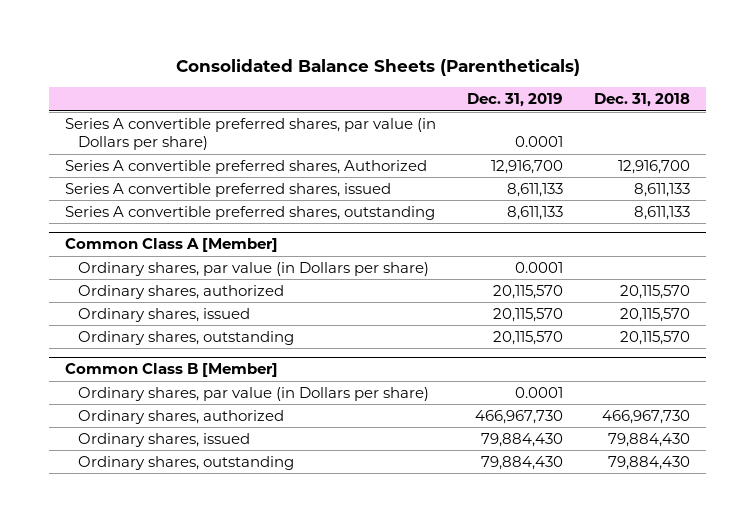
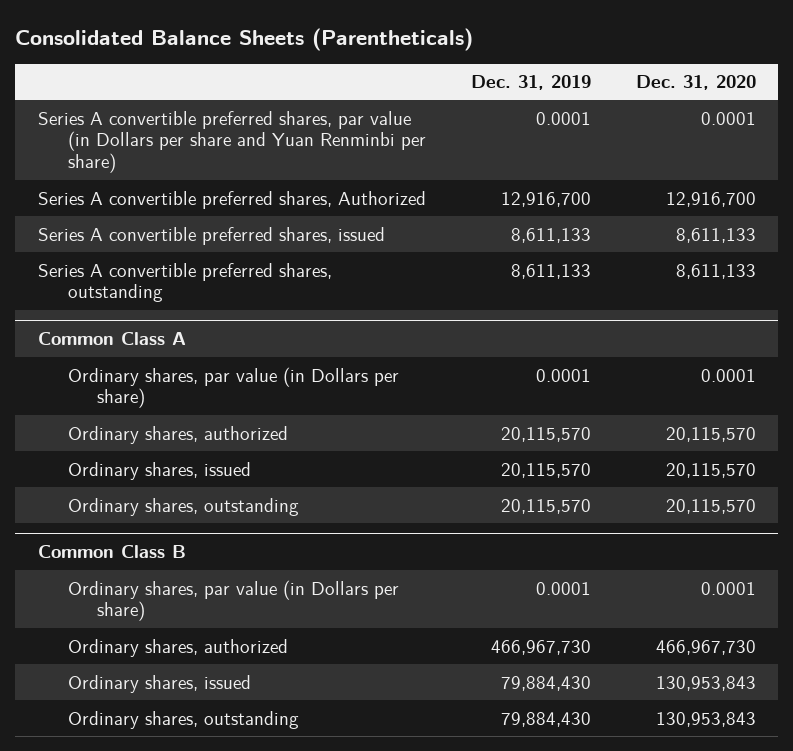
- | Dec. 31, 2019 | Dec. 31, 2018
+ | Dec. 31, 2019 | Dec. 31, 2020
- Series A convertible preferred shares, par value (in Dollars per share) | 0.0001 |
+ Series A convertible preferred shares, par value (in Dollars per share and Yuan Renminbi per share) | 0.0001 | 0.0001
- Common Class A [Member]
+ Common Class A
- Common Class B [Member]
+ Common Class B

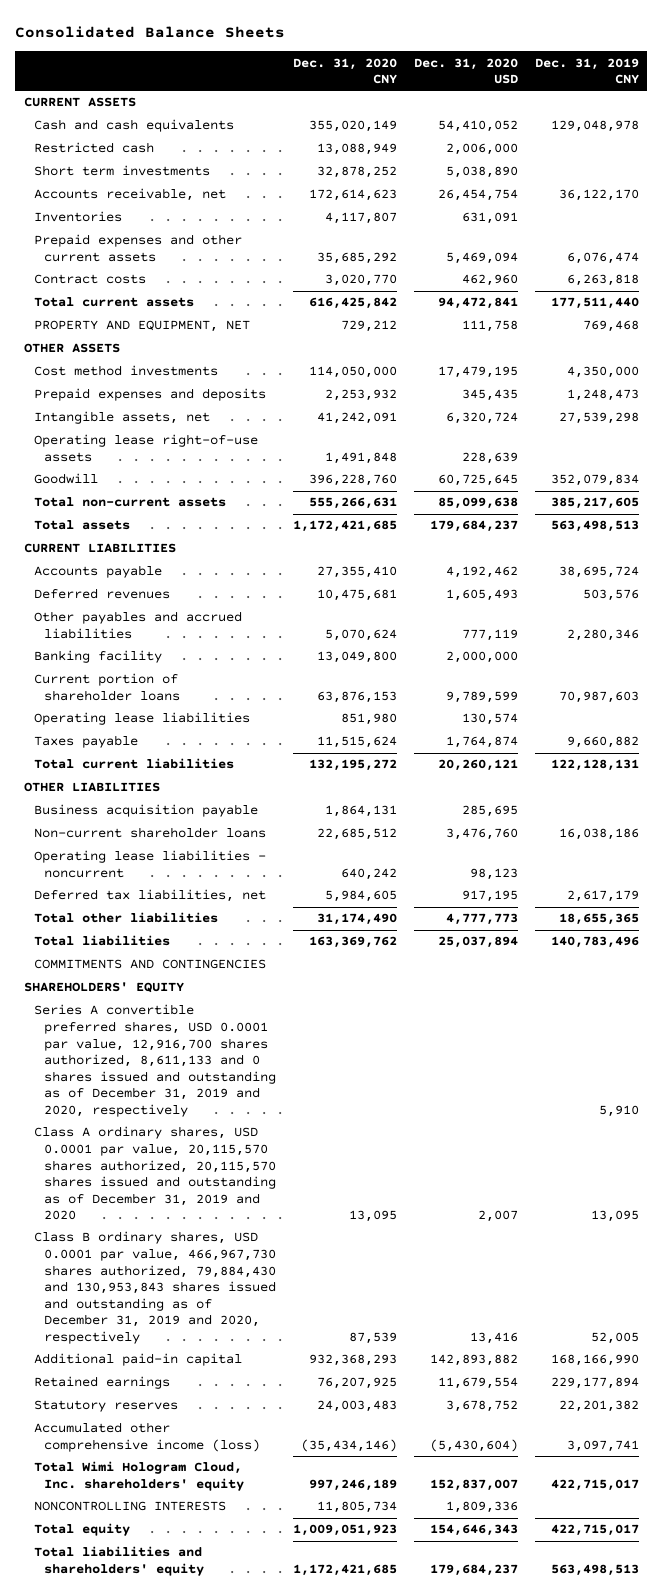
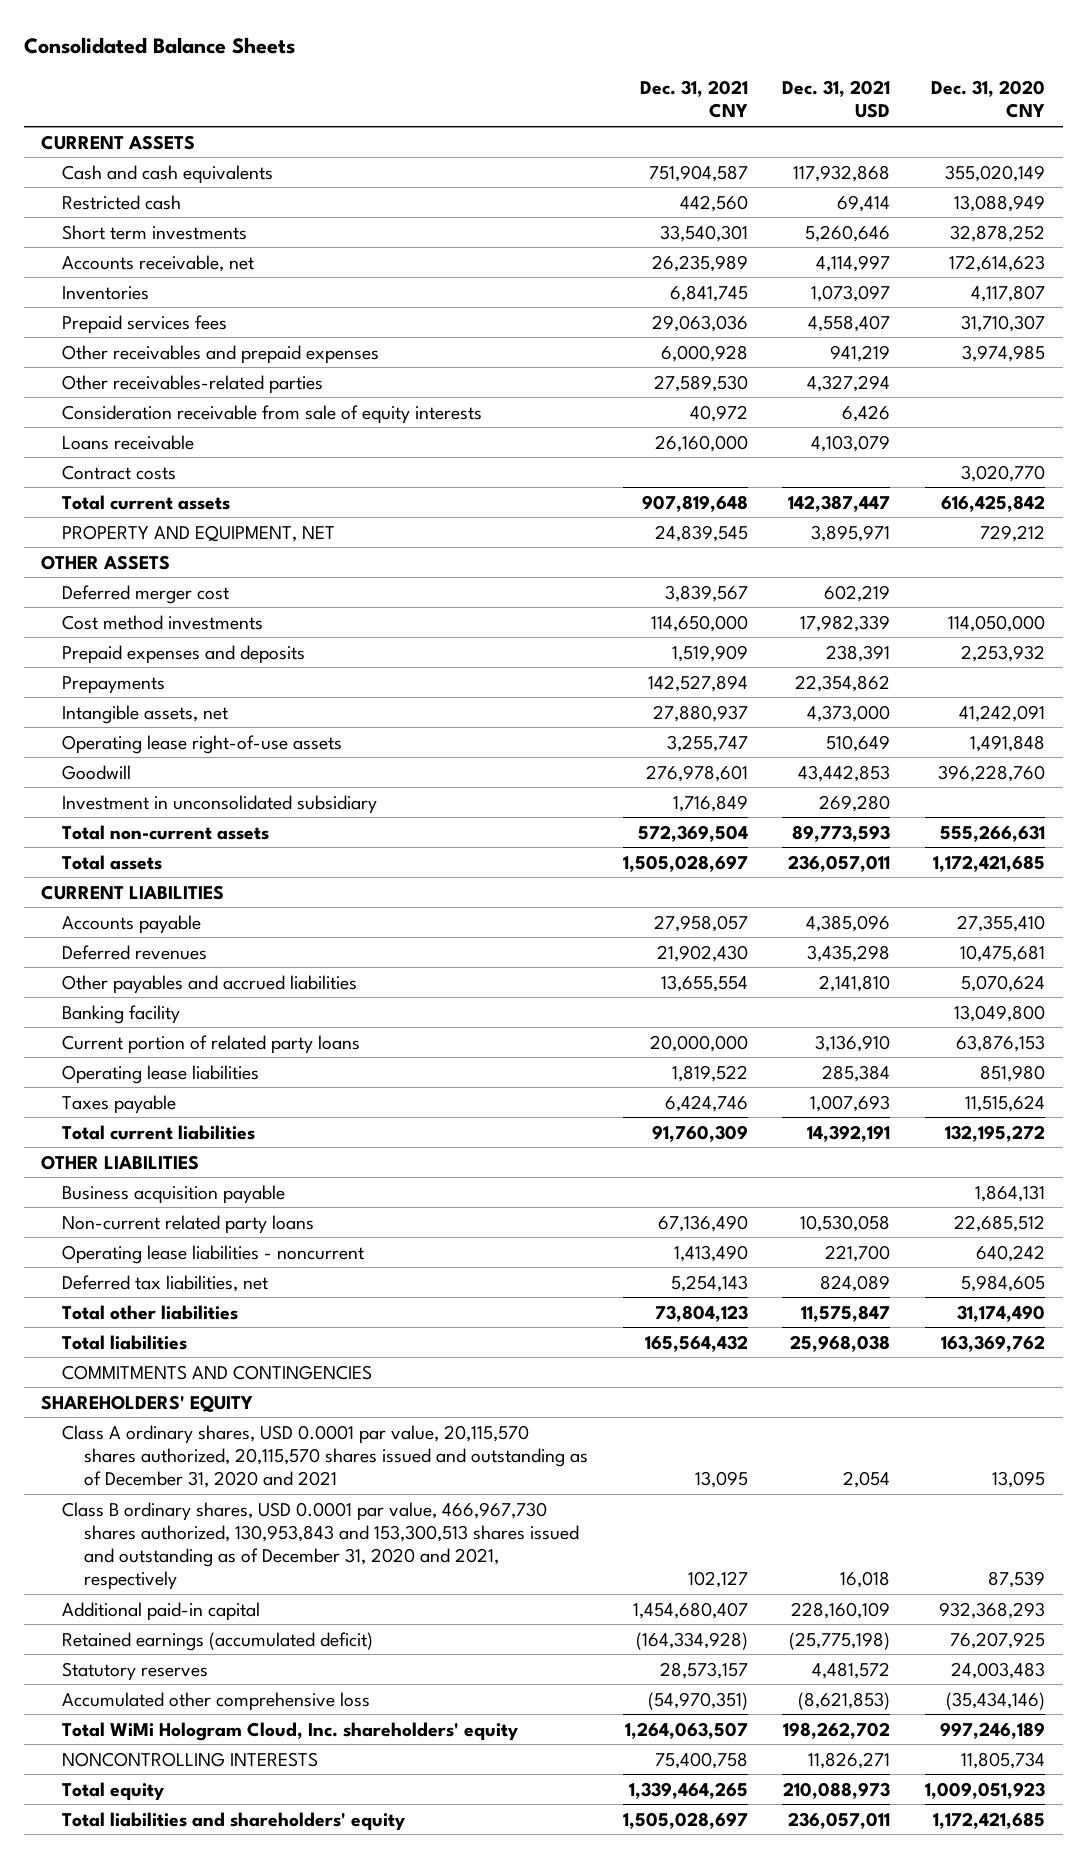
- | Dec. 31, 2020 CNY | Dec. 31, 2020 USD | Dec. 31, 2019 CNY
+ | Dec. 31, 2021 CNY | Dec. 31, 2021 USD | Dec. 31, 2020 CNY
- Prepaid expenses and other current assets | 35,685,292 | 5,469,094 | 6,076,474
+ Prepaid services fees | 29,063,036 | 4,558,407 | 31,710,307
+ Other receivables and prepaid expenses | 6,000,928 | 941,219 | 3,974,985
+ Other receivables-related parties | 27,589,530 | 4,327,294 |
+ Consideration receivable from sale of equity interests | 40,972 | 6,426 |
+ Loans receivable | 26,160,000 | 4,103,079 |
+ Deferred merger cost | 3,839,567 | 602,219 |
+ Prepayments | 142,527,894 | 22,354,862 |
+ Investment in unconsolidated subsidiary | 1,716,849 | 269,280 |
- Current portion of shareholder loans | 63,876,153 | 9,789,599 | 70,987,603
+ Current portion of related party loans | 20,000,000 | 3,136,910 | 63,876,153
- Non-current shareholder loans | 22,685,512 | 3,476,760 | 16,038,186
+ Non-current related party loans | 67,136,490 | 10,530,058 | 22,685,512
- Series A convertible preferred shares, USD 0.0001 par value, 12,916,700 shares authorized, 8,611,133 and 0 shares issued and outstanding as of December 31, 2019 and 2020, respectively | | | 5,910
- Class A ordinary shares, USD 0.0001 par value, 20,115,570 shares authorized, 20,115,570 shares issued and outstanding as of December 31, 2019 and 2020 | 13,095 | 2,007 | 13,095
- Class B ordinary shares, USD 0.0001 par value, 466,967,730 shares authorized, 79,884,430 and 130,953,843 shares issued and outstanding as of December 31, 2019 and 2020, respectively | 87,539 | 13,416 | 52,005
+ Class A ordinary shares, USD 0.0001 par value, 20,115,570 shares authorized, 20,115,570 shares issued and outstanding as of December 31, 2020 and 2021 | 13,095 | 2,054 | 13,095
+ Class B ordinary shares, USD 0.0001 par value, 466,967,730 shares authorized, 130,953,843 and 153,300,513 shares issued and outstanding as of December 31, 2020 and 2021, respectively | 102,127 | 16,018 | 87,539
- Retained earnings | 76,207,925 | 11,679,554 | 229,177,894
+ Retained earnings (accumulated deficit) | (164,334,928) | (25,775,198) | 76,207,925
- Accumulated other comprehensive income (loss) | (35,434,146) | (5,430,604) | 3,097,741
- Total Wimi Hologram Cloud, Inc. shareholders' equity | 997,246,189 | 152,837,007 | 422,715,017
+ Accumulated other comprehensive loss | (54,970,351) | (8,621,853) | (35,434,146)
+ Total WiMi Hologram Cloud, Inc. shareholders' equity | 1,264,063,507 | 198,262,702 | 997,246,189

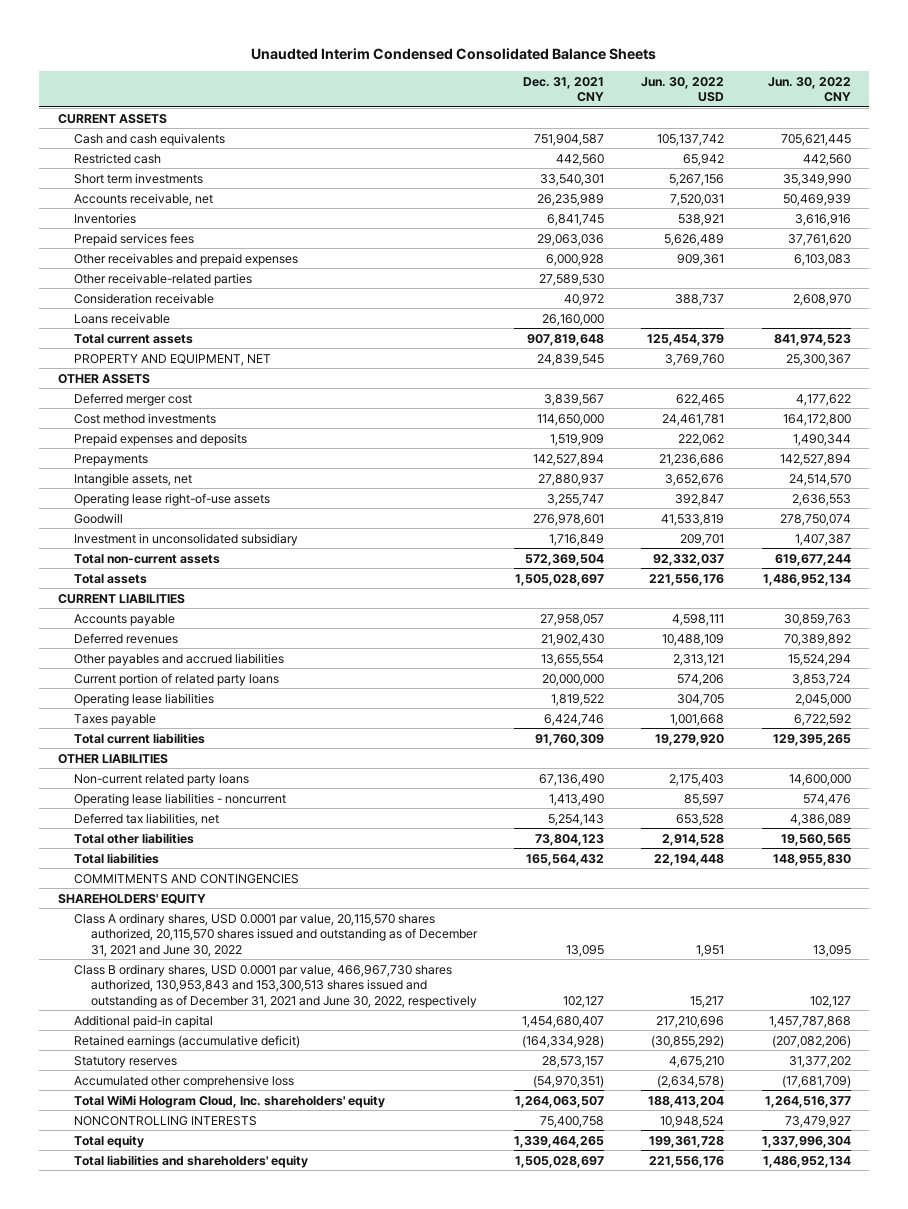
- Consolidated Balance Sheets
+ Unaudted Interim Condensed Consolidated Balance Sheets
- | Dec. 31, 2021 CNY | Dec. 31, 2021 USD | Dec. 31, 2020 CNY
+ | Dec. 31, 2021 CNY | Jun. 30, 2022 USD | Jun. 30, 2022 CNY
- Other receivables-related parties | 27,589,530 | 4,327,294 |
- Consideration receivable from sale of equity interests | 40,972 | 6,426 |
+ Other receivable-related parties | 27,589,530 | |
+ Consideration receivable | 40,972 | 388,737 | 2,608,970
- Contract costs | | | 3,020,770
- Banking facility | | | 13,049,800
- Business acquisition payable | | | 1,864,131
- Class A ordinary shares, USD 0.0001 par value, 20,115,570 shares authorized, 20,115,570 shares issued and outstanding as of December 31, 2020 and 2021 | 13,095 | 2,054 | 13,095
- Class B ordinary shares, USD 0.0001 par value, 466,967,730 shares authorized, 130,953,843 and 153,300,513 shares issued and outstanding as of December 31, 2020 and 2021, respectively | 102,127 | 16,018 | 87,539
+ Class A ordinary shares, USD 0.0001 par value, 20,115,570 shares authorized, 20,115,570 shares issued and outstanding as of December 31, 2021 and June 30, 2022 | 13,095 | 1,951 | 13,095
+ Class B ordinary shares, USD 0.0001 par value, 466,967,730 shares authorized, 130,953,843 and 153,300,513 shares issued and outstanding as of December 31, 2021 and June 30, 2022, respectively | 102,127 | 15,217 | 102,127
- Retained earnings (accumulated deficit) | (164,334,928) | (25,775,198) | 76,207,925
+ Retained earnings (accumulative deficit) | (164,334,928) | (30,855,292) | (207,082,206)

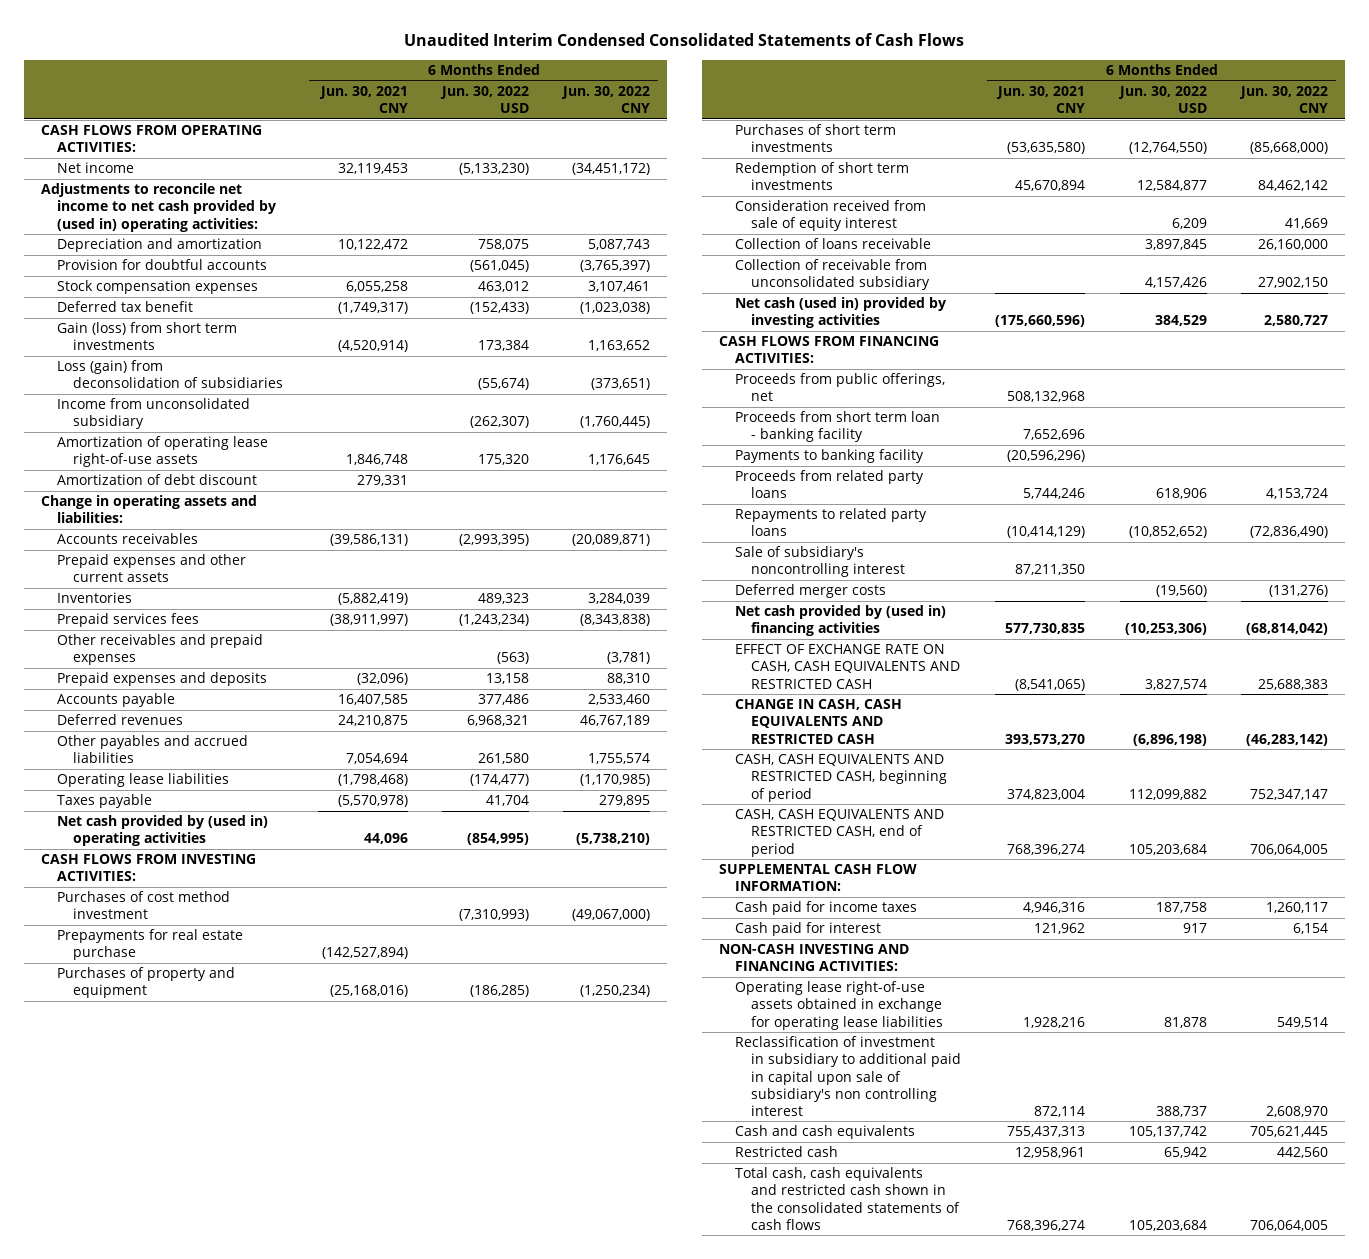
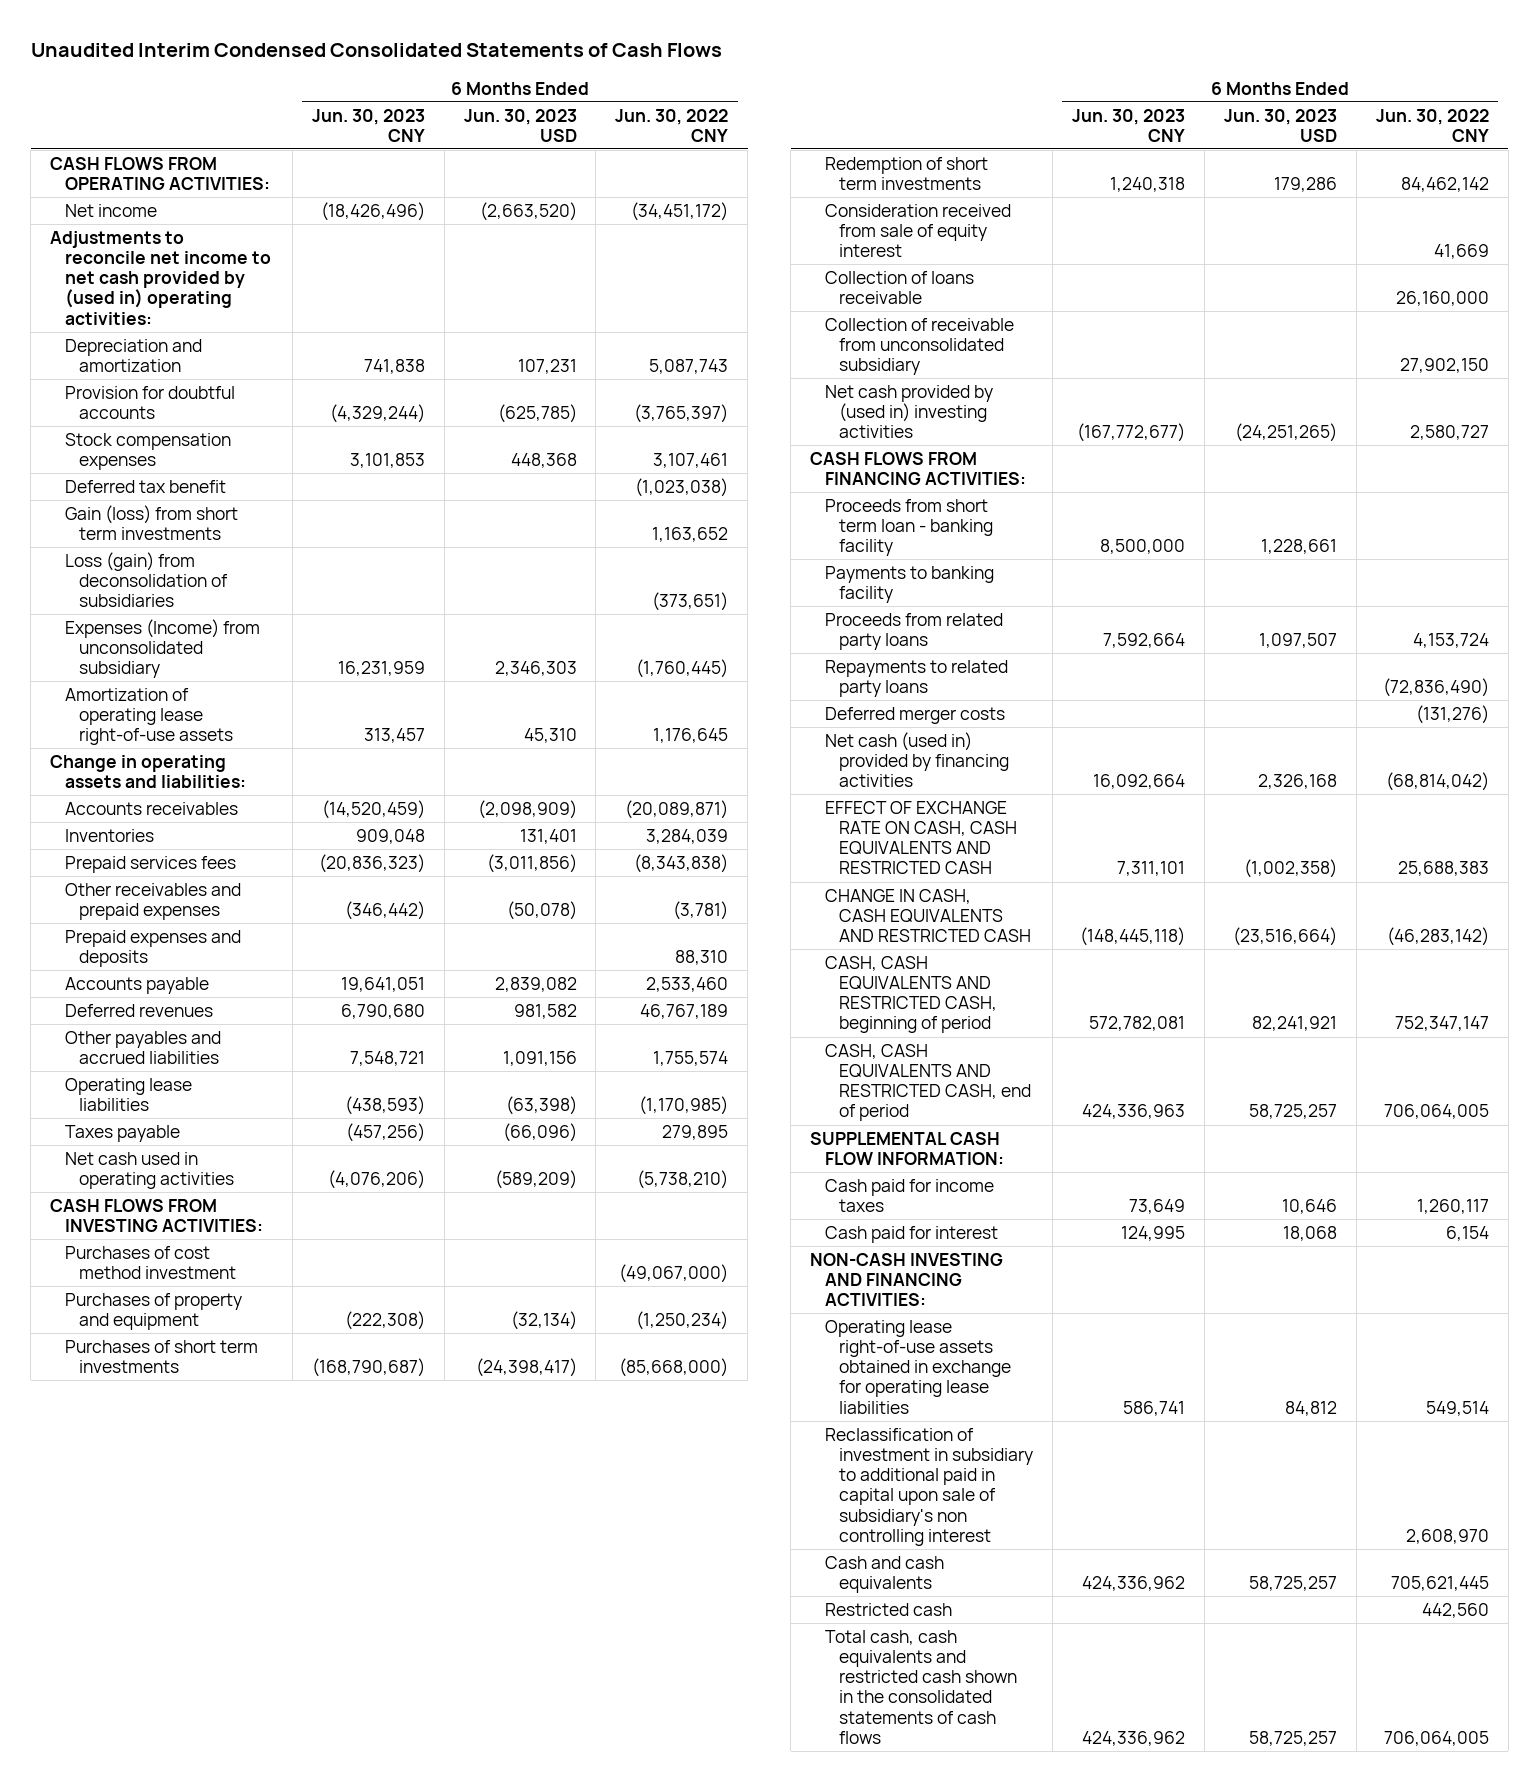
- | 6 Months Ended Jun. 30, 2021 CNY | 6 Months Ended Jun. 30, 2022 USD | 6 Months Ended Jun. 30, 2022 CNY
+ | 6 Months Ended Jun. 30, 2023 CNY | 6 Months Ended Jun. 30, 2023 USD | 6 Months Ended Jun. 30, 2022 CNY
- Income from unconsolidated subsidiary | | (262,307) | (1,760,445)
+ Expenses (Income) from unconsolidated subsidiary | 16,231,959 | 2,346,303 | (1,760,445)
- Amortization of debt discount | 279,331 | |
- Prepaid expenses and other current assets
- Net cash provided by (used in) operating activities | 44,096 | (854,995) | (5,738,210)
+ Net cash used in operating activities | (4,076,206) | (589,209) | (5,738,210)
- Prepayments for real estate purchase | (142,527,894) | |
- Net cash (used in) provided by investing activities | (175,660,596) | 384,529 | 2,580,727
+ Net cash provided by (used in) investing activities | (167,772,677) | (24,251,265) | 2,580,727
- Proceeds from public offerings, net | 508,132,968 | |
- Sale of subsidiary's noncontrolling interest | 87,211,350 | |
- Net cash provided by (used in) financing activities | 577,730,835 | (10,253,306) | (68,814,042)
+ Net cash (used in) provided by financing activities | 16,092,664 | 2,326,168 | (68,814,042)

